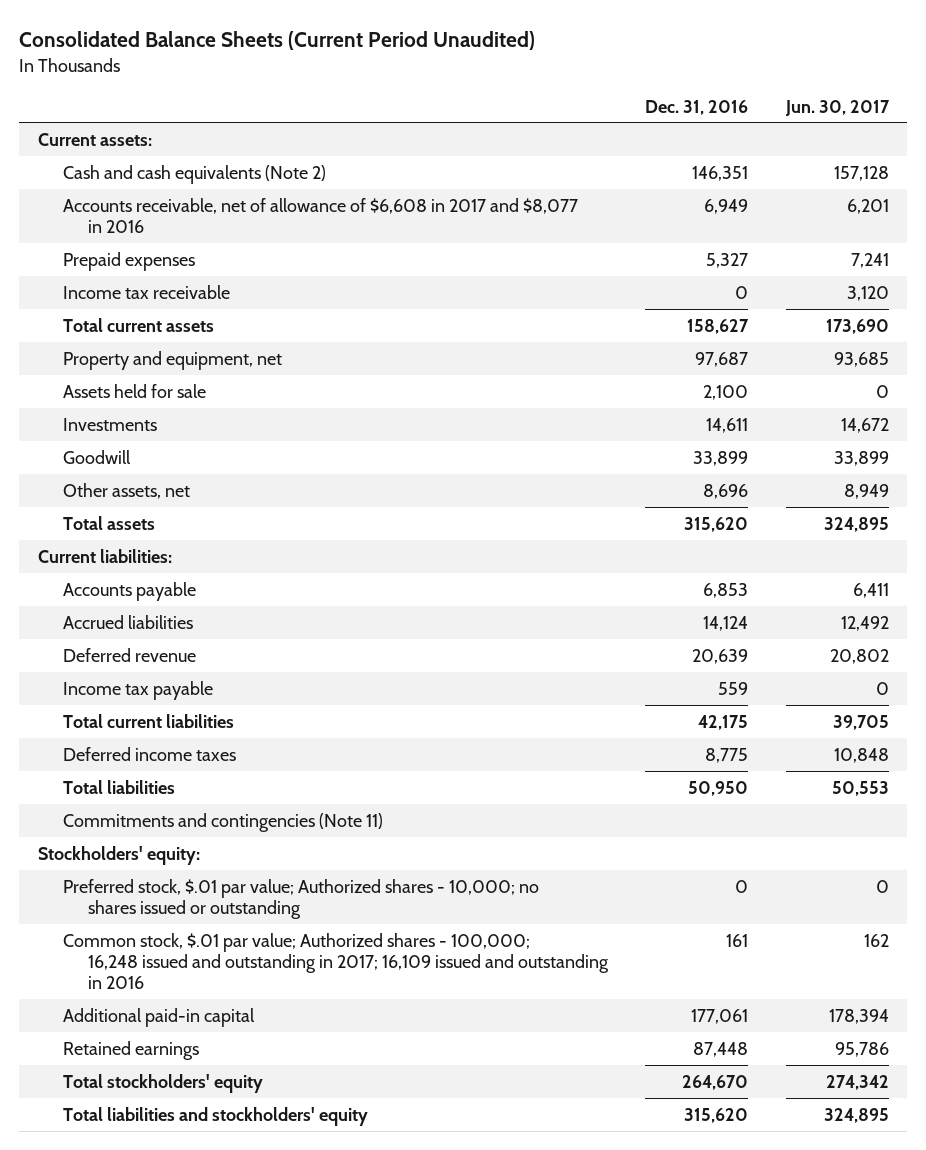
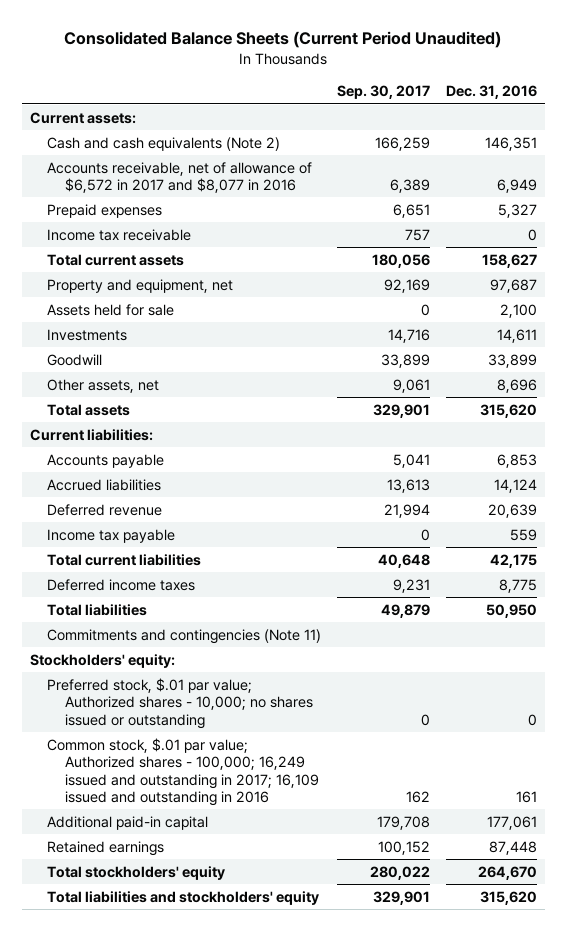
- | Dec. 31, 2016 | Jun. 30, 2017
+ | Sep. 30, 2017 | Dec. 31, 2016
- Accounts receivable, net of allowance of $6,608 in 2017 and $8,077 in 2016 | 6,949 | 6,201
+ Accounts receivable, net of allowance of $6,572 in 2017 and $8,077 in 2016 | 6,389 | 6,949
- Common stock, $.01 par value; Authorized shares - 100,000; 16,248 issued and outstanding in 2017; 16,109 issued and outstanding in 2016 | 161 | 162
+ Common stock, $.01 par value; Authorized shares - 100,000; 16,249 issued and outstanding in 2017; 16,109 issued and outstanding in 2016 | 162 | 161

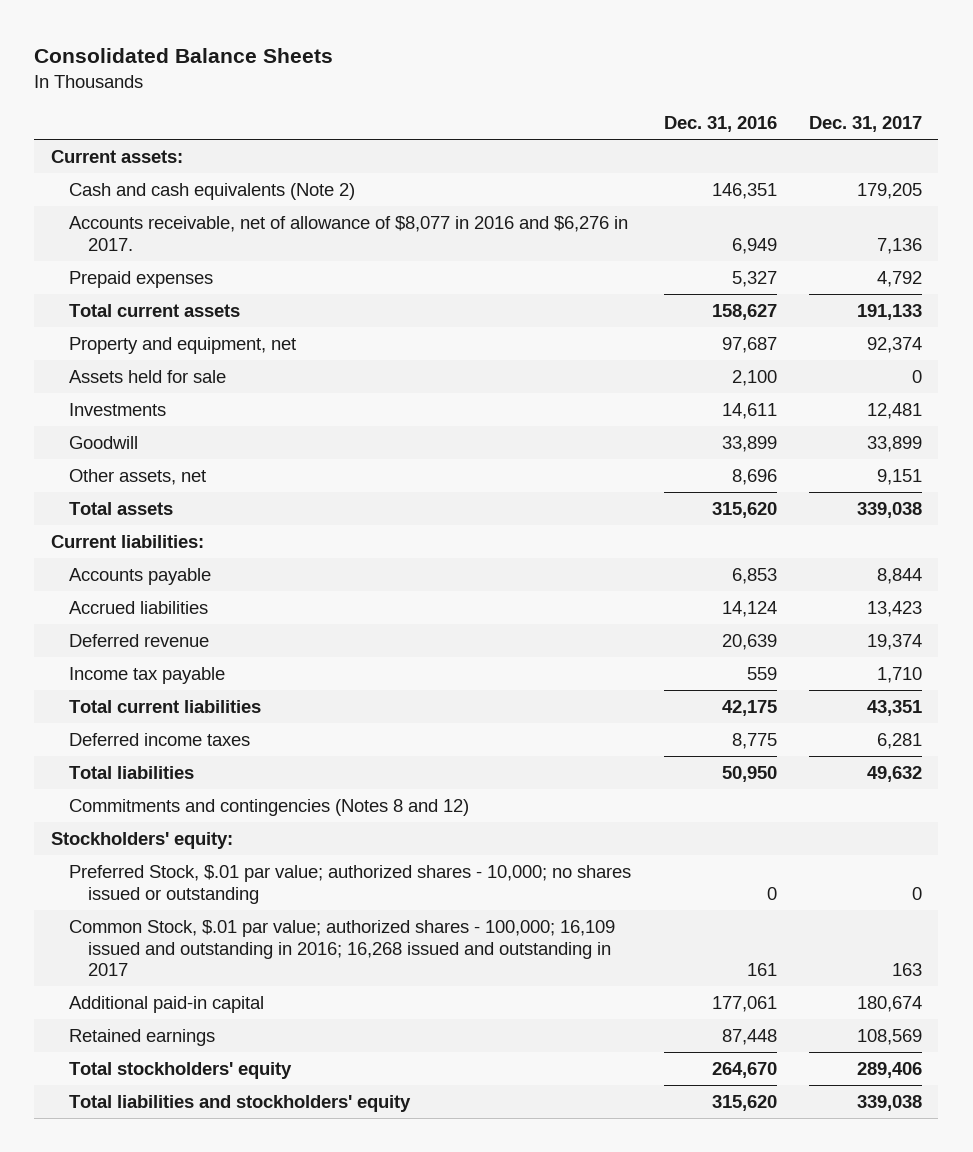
- Consolidated Balance Sheets (Current Period Unaudited)
+ Consolidated Balance Sheets
- | Sep. 30, 2017 | Dec. 31, 2016
+ | Dec. 31, 2016 | Dec. 31, 2017
- Accounts receivable, net of allowance of $6,572 in 2017 and $8,077 in 2016 | 6,389 | 6,949
+ Accounts receivable, net of allowance of $8,077 in 2016 and $6,276 in 2017. | 6,949 | 7,136
- Income tax receivable | 757 | 0
- Commitments and contingencies (Note 11)
+ Commitments and contingencies (Notes 8 and 12)
- Preferred stock, $.01 par value; Authorized shares - 10,000; no shares issued or outstanding | 0 | 0
- Common stock, $.01 par value; Authorized shares - 100,000; 16,249 issued and outstanding in 2017; 16,109 issued and outstanding in 2016 | 162 | 161
+ Preferred Stock, $.01 par value; authorized shares - 10,000; no shares issued or outstanding | 0 | 0
+ Common Stock, $.01 par value; authorized shares - 100,000; 16,109 issued and outstanding in 2016; 16,268 issued and outstanding in 2017 | 161 | 163

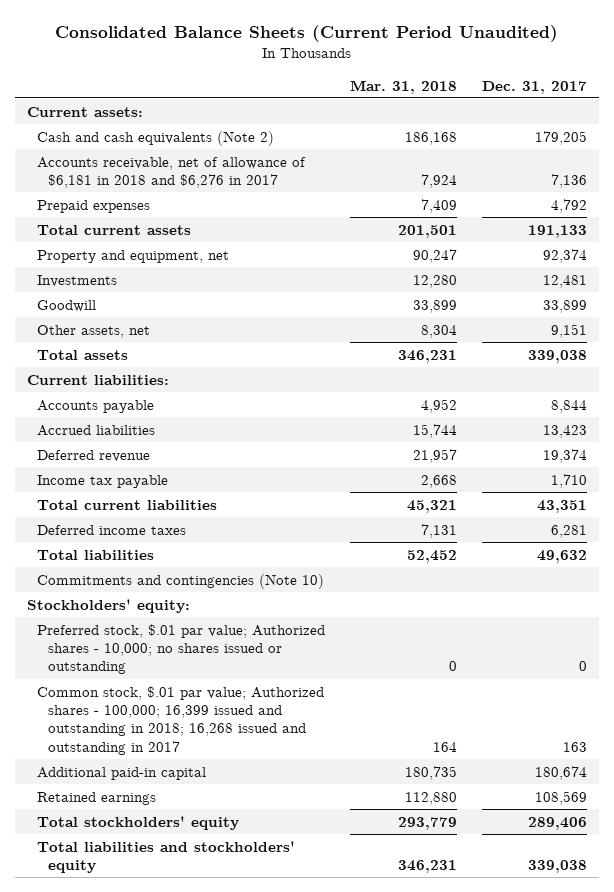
- Consolidated Balance Sheets
+ Consolidated Balance Sheets (Current Period Unaudited)
- | Dec. 31, 2016 | Dec. 31, 2017
+ | Mar. 31, 2018 | Dec. 31, 2017
- Accounts receivable, net of allowance of $8,077 in 2016 and $6,276 in 2017. | 6,949 | 7,136
+ Accounts receivable, net of allowance of $6,181 in 2018 and $6,276 in 2017 | 7,924 | 7,136
- Assets held for sale | 2,100 | 0
- Commitments and contingencies (Notes 8 and 12)
+ Commitments and contingencies (Note 10)
- Preferred Stock, $.01 par value; authorized shares - 10,000; no shares issued or outstanding | 0 | 0
- Common Stock, $.01 par value; authorized shares - 100,000; 16,109 issued and outstanding in 2016; 16,268 issued and outstanding in 2017 | 161 | 163
+ Preferred stock, $.01 par value; Authorized shares - 10,000; no shares issued or outstanding | 0 | 0
+ Common stock, $.01 par value; Authorized shares - 100,000; 16,399 issued and outstanding in 2018; 16,268 issued and outstanding in 2017 | 164 | 163

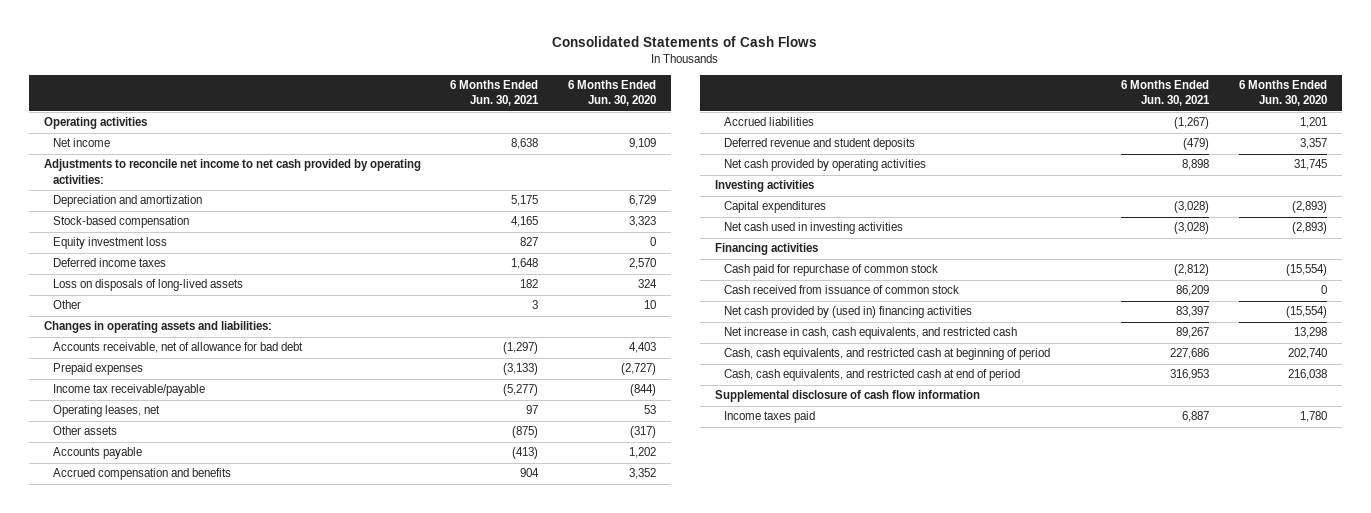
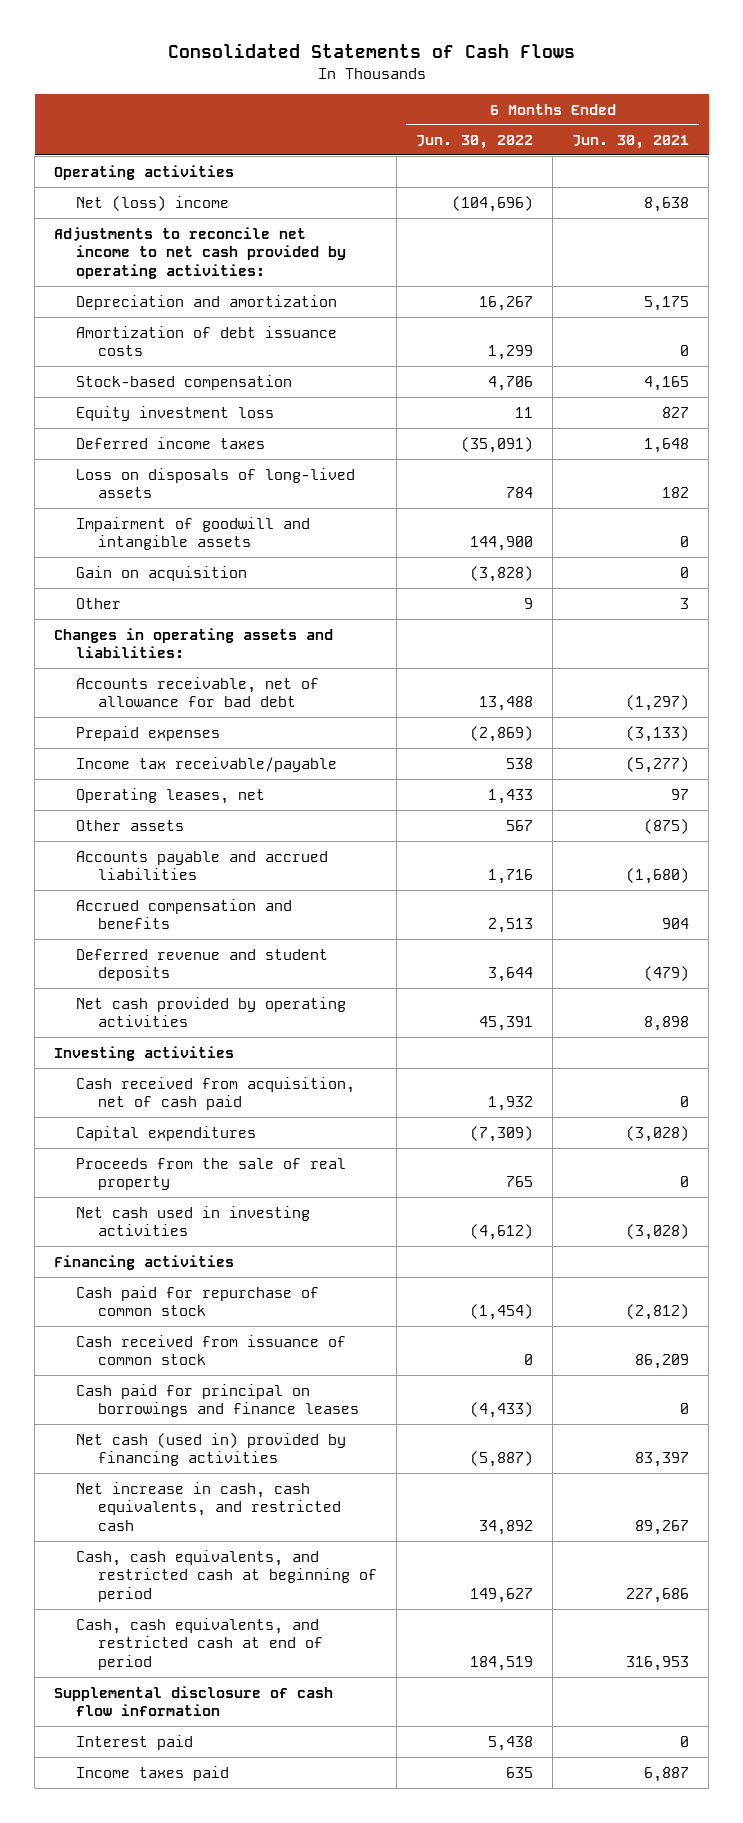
- | 6 Months Ended Jun. 30, 2021 | 6 Months Ended Jun. 30, 2020
+ | 6 Months Ended Jun. 30, 2022 | 6 Months Ended Jun. 30, 2021
- Net income | 8,638 | 9,109
+ Net (loss) income | (104,696) | 8,638
+ Amortization of debt issuance costs | 1,299 | 0
+ Impairment of goodwill and intangible assets | 144,900 | 0
+ Gain on acquisition | (3,828) | 0
- Accounts payable | (413) | 1,202
+ Accounts payable and accrued liabilities | 1,716 | (1,680)
- Accrued liabilities | (1,267) | 1,201
+ Cash received from acquisition, net of cash paid | 1,932 | 0
+ Proceeds from the sale of real property | 765 | 0
- Net cash provided by (used in) financing activities | 83,397 | (15,554)
+ Cash paid for principal on borrowings and finance leases | (4,433) | 0
+ Net cash (used in) provided by financing activities | (5,887) | 83,397
+ Interest paid | 5,438 | 0

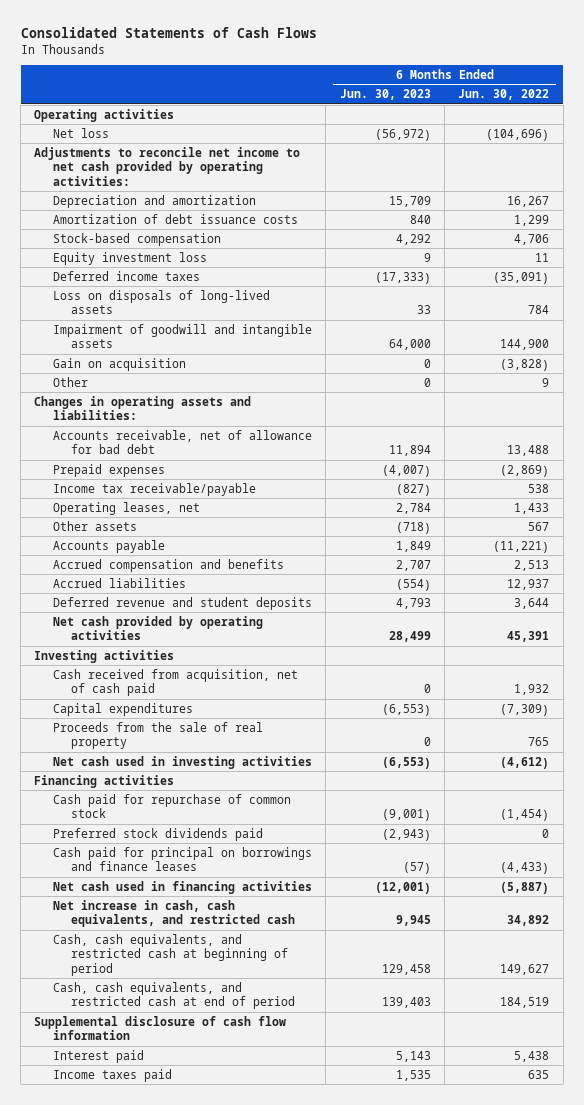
- | 6 Months Ended Jun. 30, 2022 | 6 Months Ended Jun. 30, 2021
+ | 6 Months Ended Jun. 30, 2023 | 6 Months Ended Jun. 30, 2022
- Net (loss) income | (104,696) | 8,638
+ Net loss | (56,972) | (104,696)
- Accounts payable and accrued liabilities | 1,716 | (1,680)
+ Accounts payable | 1,849 | (11,221)
+ Accrued liabilities | (554) | 12,937
- Cash received from issuance of common stock | 0 | 86,209
+ Preferred stock dividends paid | (2,943) | 0
- Net cash (used in) provided by financing activities | (5,887) | 83,397
+ Net cash used in financing activities | (12,001) | (5,887)

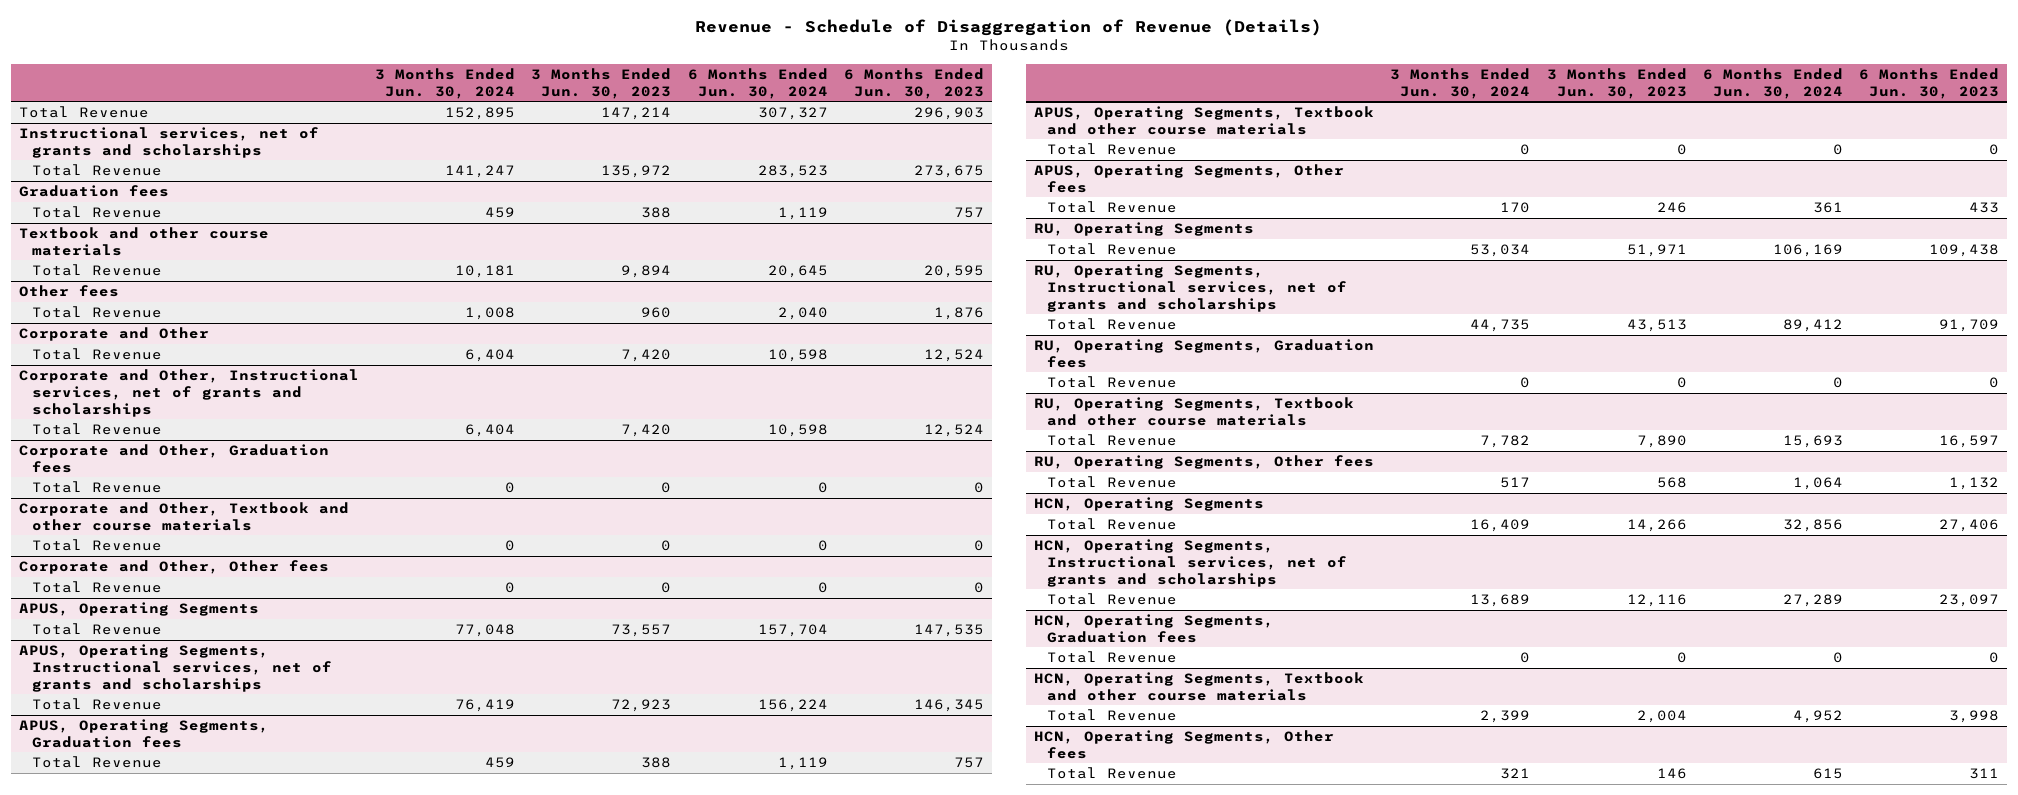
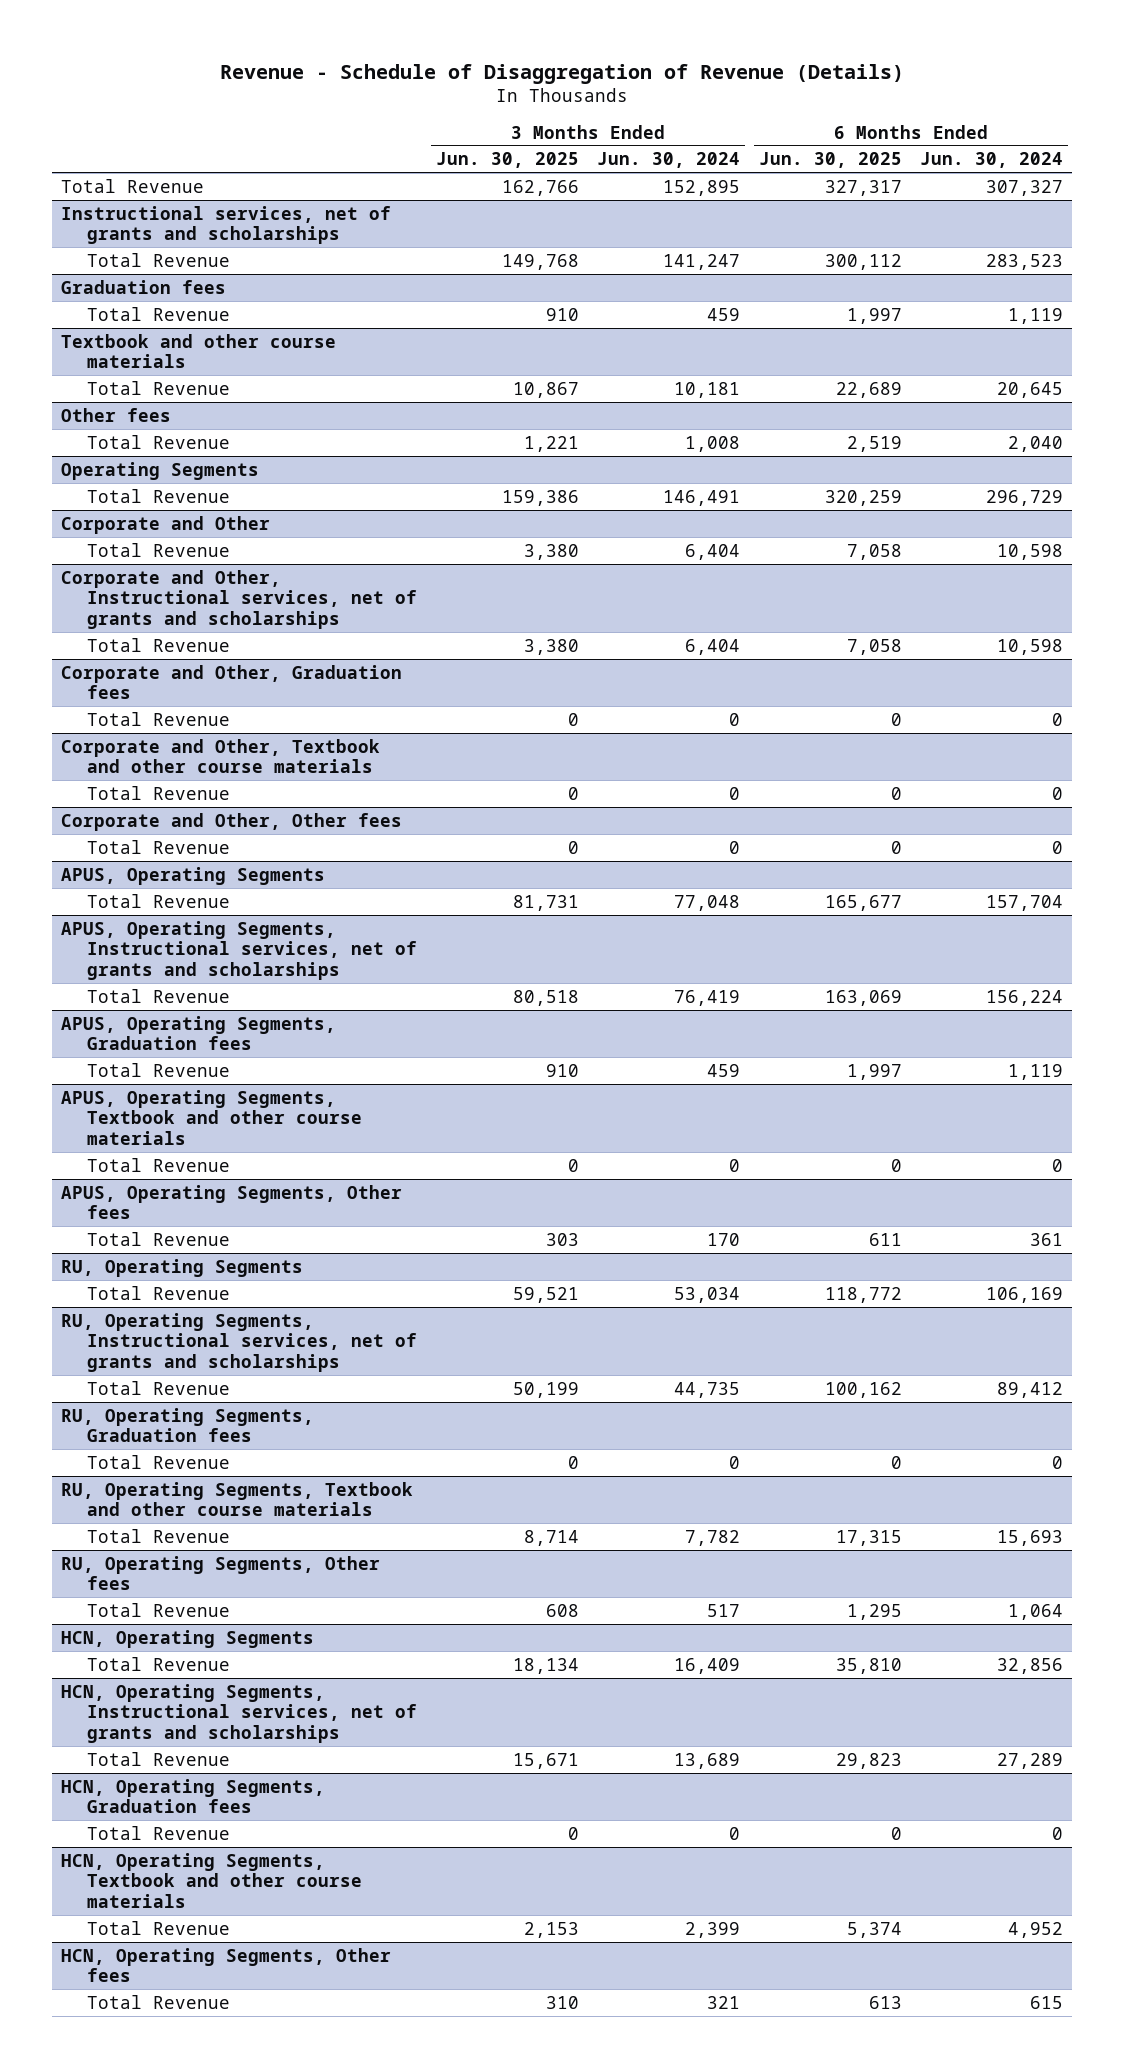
- | 3 Months Ended Jun. 30, 2024 | 3 Months Ended Jun. 30, 2023 | 6 Months Ended Jun. 30, 2024 | 6 Months Ended Jun. 30, 2023
+ | 3 Months Ended Jun. 30, 2025 | 3 Months Ended Jun. 30, 2024 | 6 Months Ended Jun. 30, 2025 | 6 Months Ended Jun. 30, 2024
+ Operating Segments
+ Total Revenue | 159,386 | 146,491 | 320,259 | 296,729

